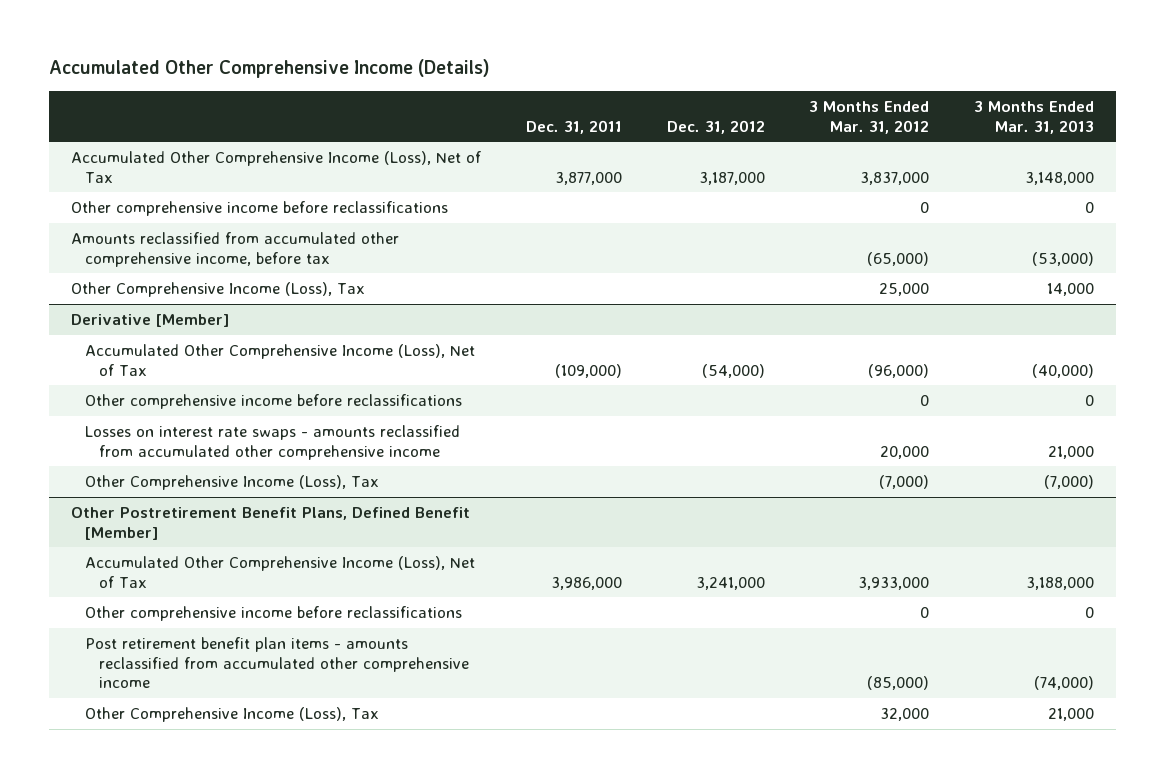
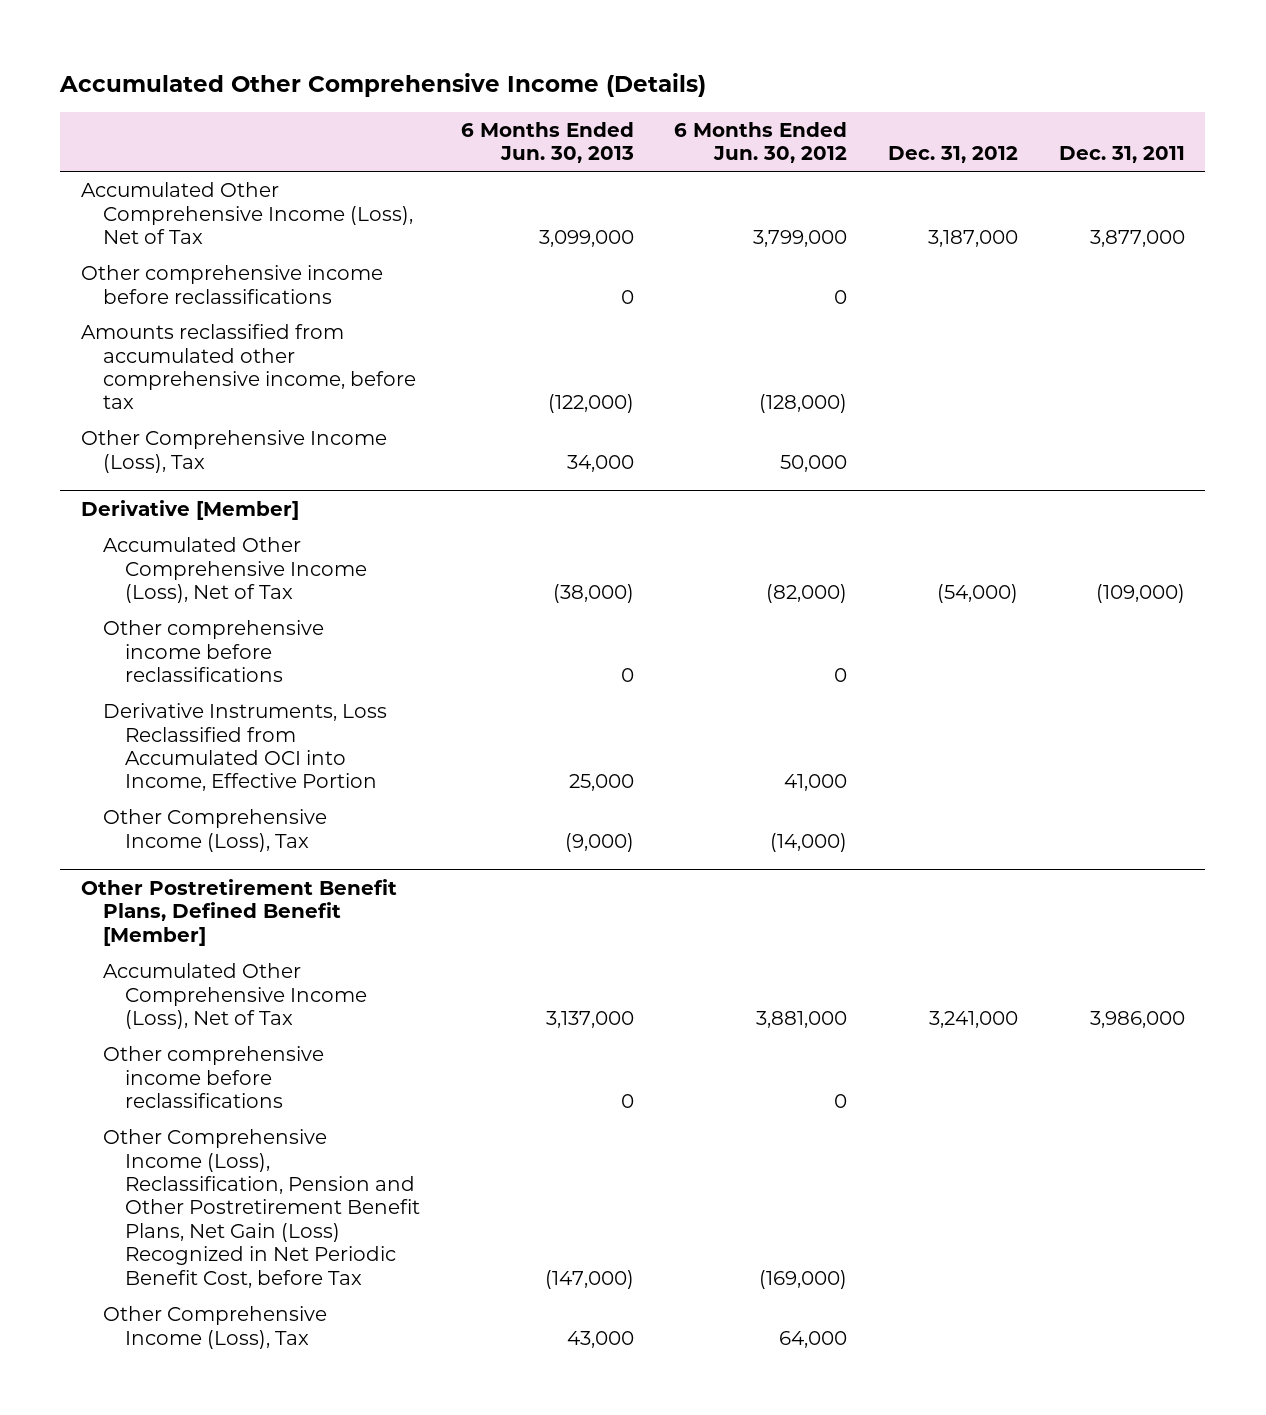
- | Dec. 31, 2011 | Dec. 31, 2012 | 3 Months Ended Mar. 31, 2012 | 3 Months Ended Mar. 31, 2013
+ | 6 Months Ended Jun. 30, 2013 | 6 Months Ended Jun. 30, 2012 | Dec. 31, 2012 | Dec. 31, 2011
@ Derivative [Member]
- Losses on interest rate swaps - amounts reclassified from accumulated other comprehensive income | | | 20,000 | 21,000
+ Derivative Instruments, Loss Reclassified from Accumulated OCI into Income, Effective Portion | 25,000 | 41,000 | |
@ Other Postretirement Benefit Plans, Defined Benefit [Member]
- Post retirement benefit plan items - amounts reclassified from accumulated other comprehensive income | | | (85,000) | (74,000)
+ Other Comprehensive Income (Loss), Reclassification, Pension and Other Postretirement Benefit Plans, Net Gain (Loss) Recognized in Net Periodic Benefit Cost, before Tax | (147,000) | (169,000) | |

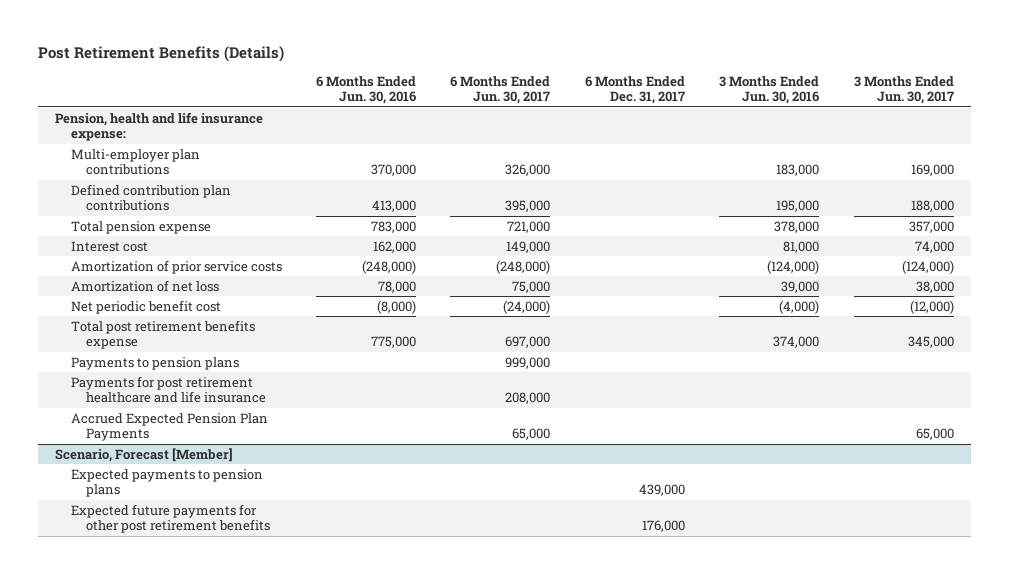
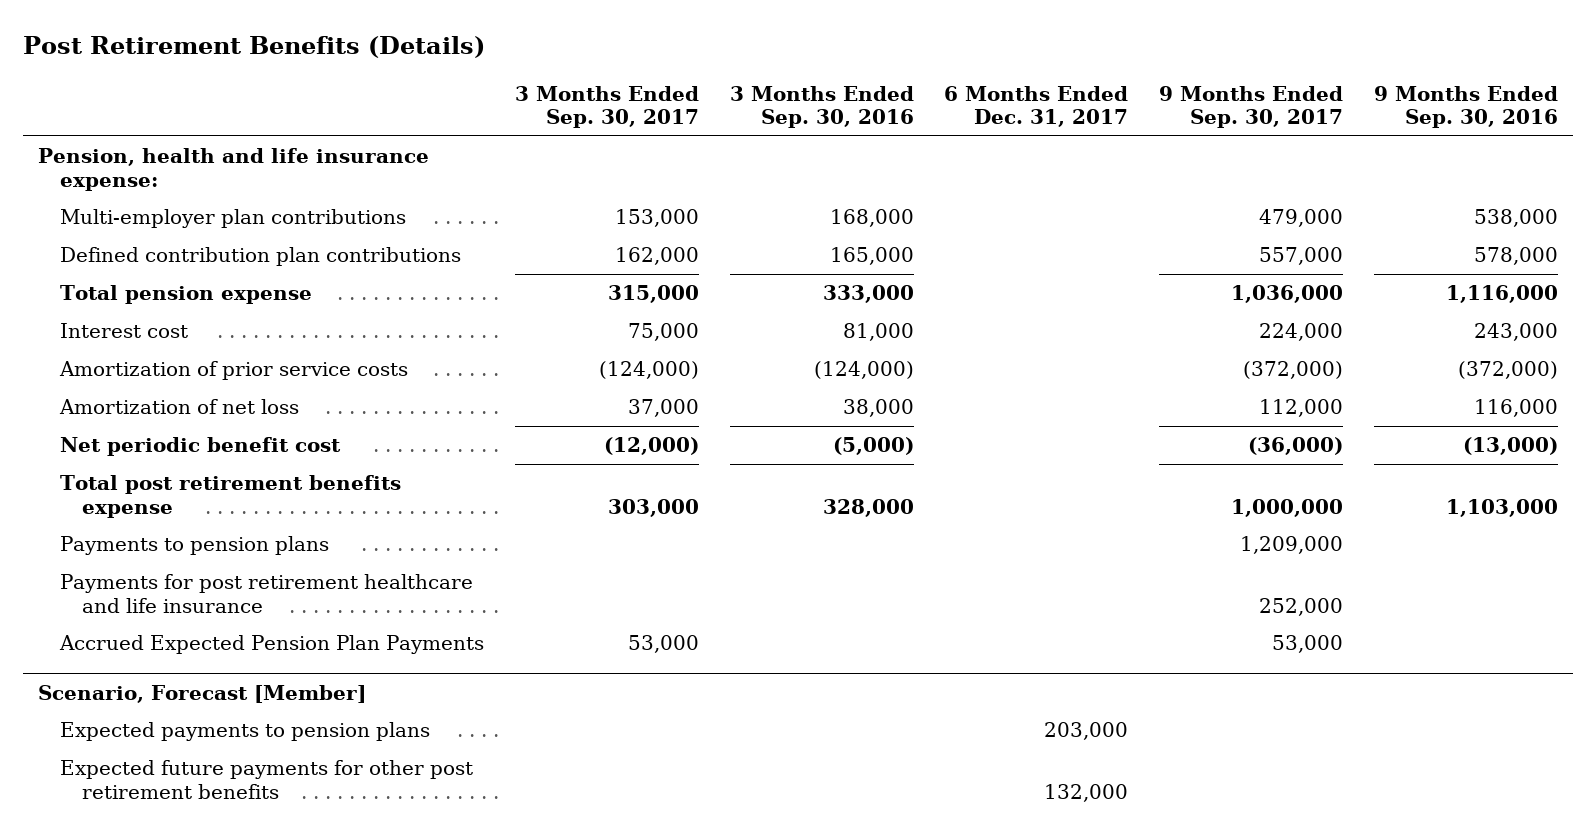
- | 6 Months Ended Jun. 30, 2016 | 6 Months Ended Jun. 30, 2017 | 6 Months Ended Dec. 31, 2017 | 3 Months Ended Jun. 30, 2016 | 3 Months Ended Jun. 30, 2017
+ | 3 Months Ended Sep. 30, 2017 | 3 Months Ended Sep. 30, 2016 | 6 Months Ended Dec. 31, 2017 | 9 Months Ended Sep. 30, 2017 | 9 Months Ended Sep. 30, 2016
@ Scenario, Forecast [Member]
- Expected payments to pension plans | | | 439,000 | |
- Expected future payments for other post retirement benefits | | | 176,000 | |
+ Expected payments to pension plans | | | 203,000 | |
+ Expected future payments for other post retirement benefits | | | 132,000 | |

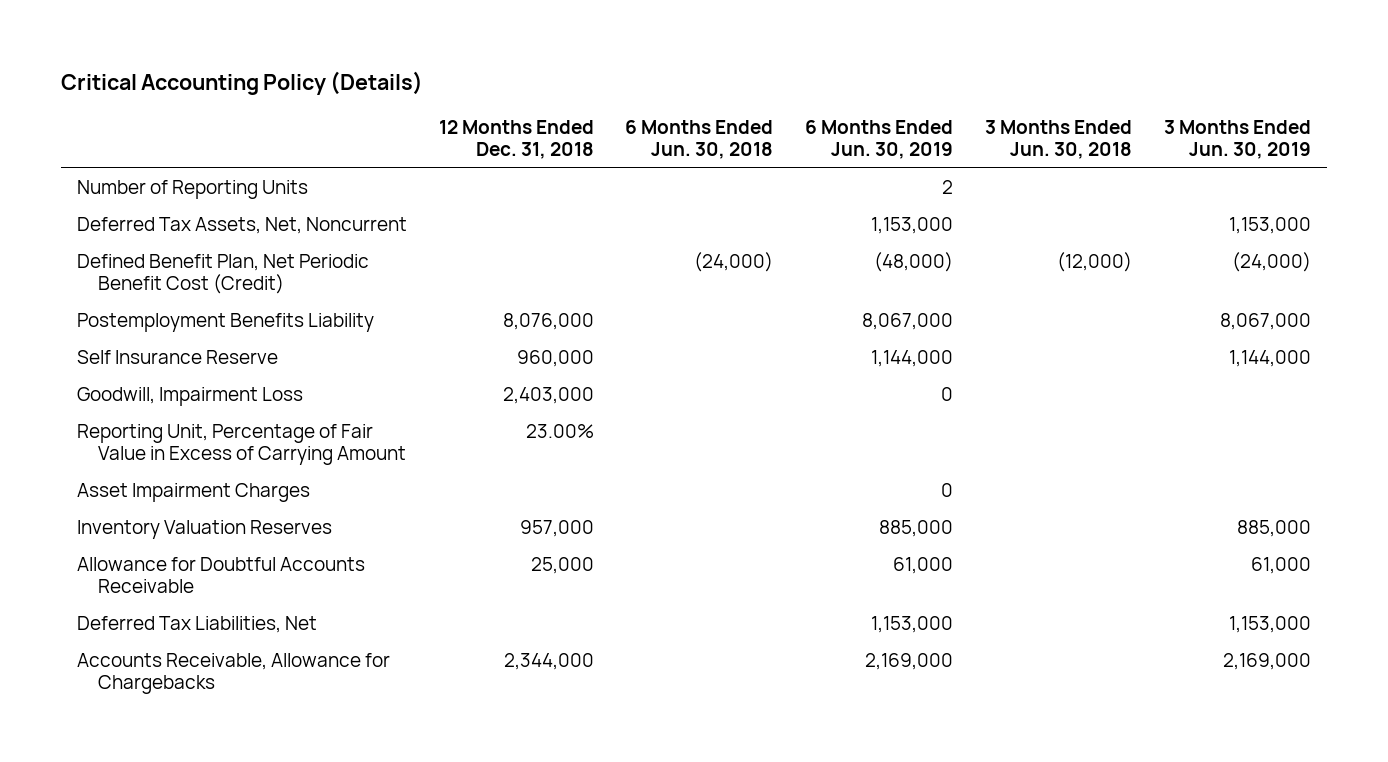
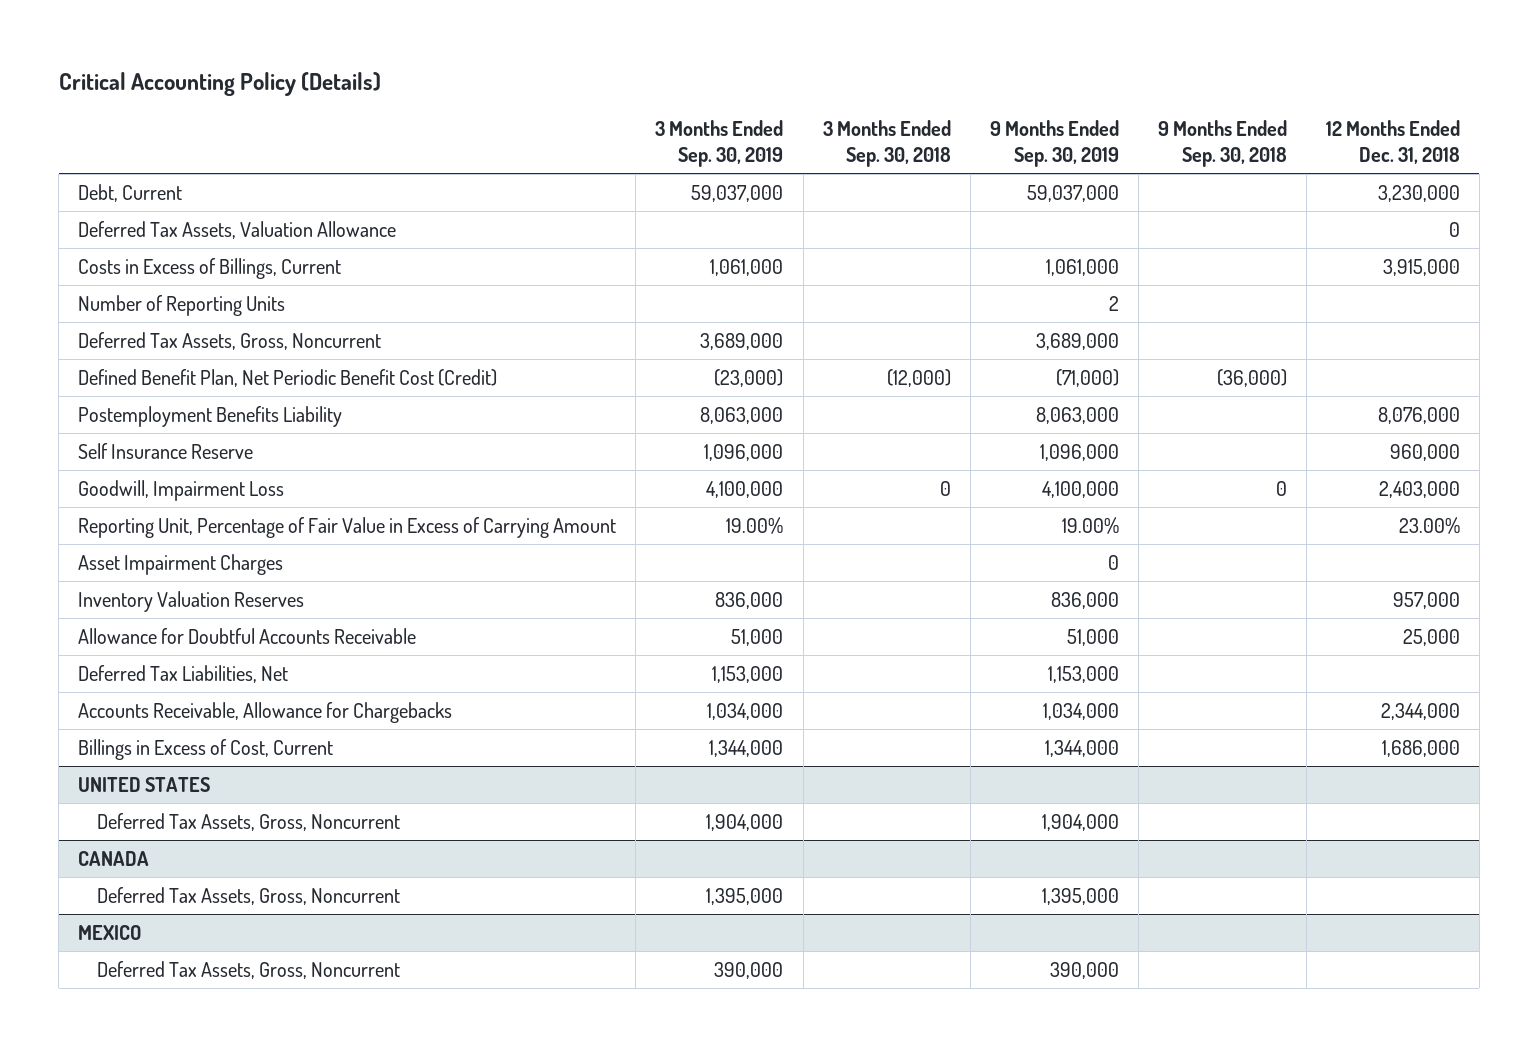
- | 12 Months Ended Dec. 31, 2018 | 6 Months Ended Jun. 30, 2018 | 6 Months Ended Jun. 30, 2019 | 3 Months Ended Jun. 30, 2018 | 3 Months Ended Jun. 30, 2019
+ | 3 Months Ended Sep. 30, 2019 | 3 Months Ended Sep. 30, 2018 | 9 Months Ended Sep. 30, 2019 | 9 Months Ended Sep. 30, 2018 | 12 Months Ended Dec. 31, 2018
+ Debt, Current | 59,037,000 | | 59,037,000 | | 3,230,000
+ Deferred Tax Assets, Valuation Allowance | | | | | 0
+ Costs in Excess of Billings, Current | 1,061,000 | | 1,061,000 | | 3,915,000
- Deferred Tax Assets, Net, Noncurrent | | | 1,153,000 | | 1,153,000
+ Deferred Tax Assets, Gross, Noncurrent | 3,689,000 | | 3,689,000 | |
+ Billings in Excess of Cost, Current | 1,344,000 | | 1,344,000 | | 1,686,000
+ UNITED STATES
+ Deferred Tax Assets, Gross, Noncurrent | 1,904,000 | | 1,904,000 | |
+ CANADA
+ Deferred Tax Assets, Gross, Noncurrent | 1,395,000 | | 1,395,000 | |
+ MEXICO
+ Deferred Tax Assets, Gross, Noncurrent | 390,000 | | 390,000 | |

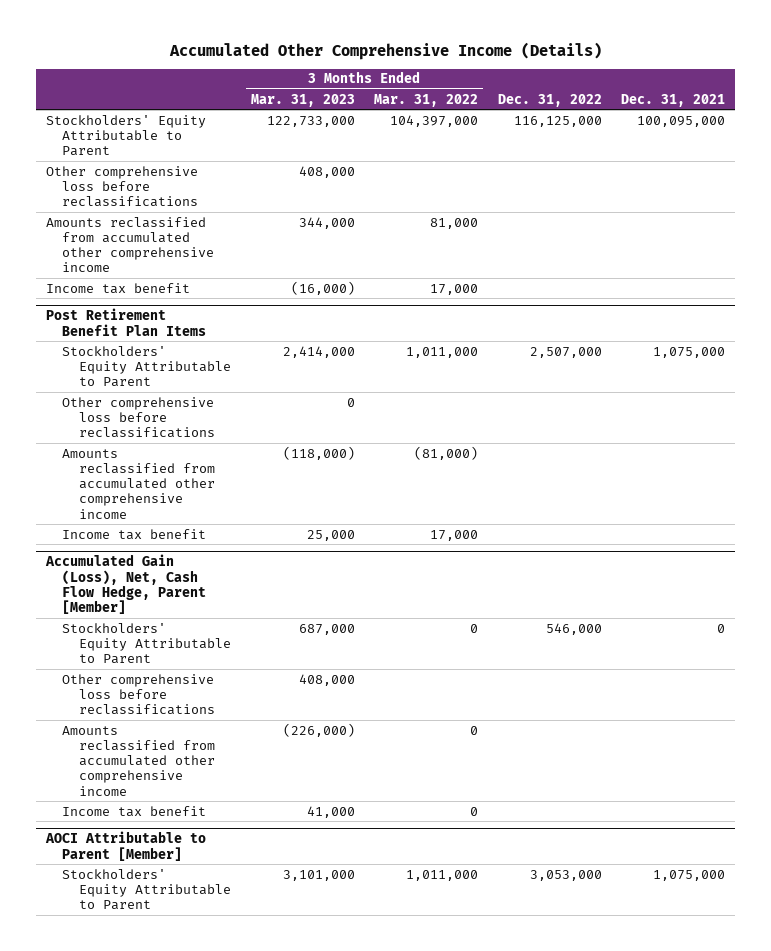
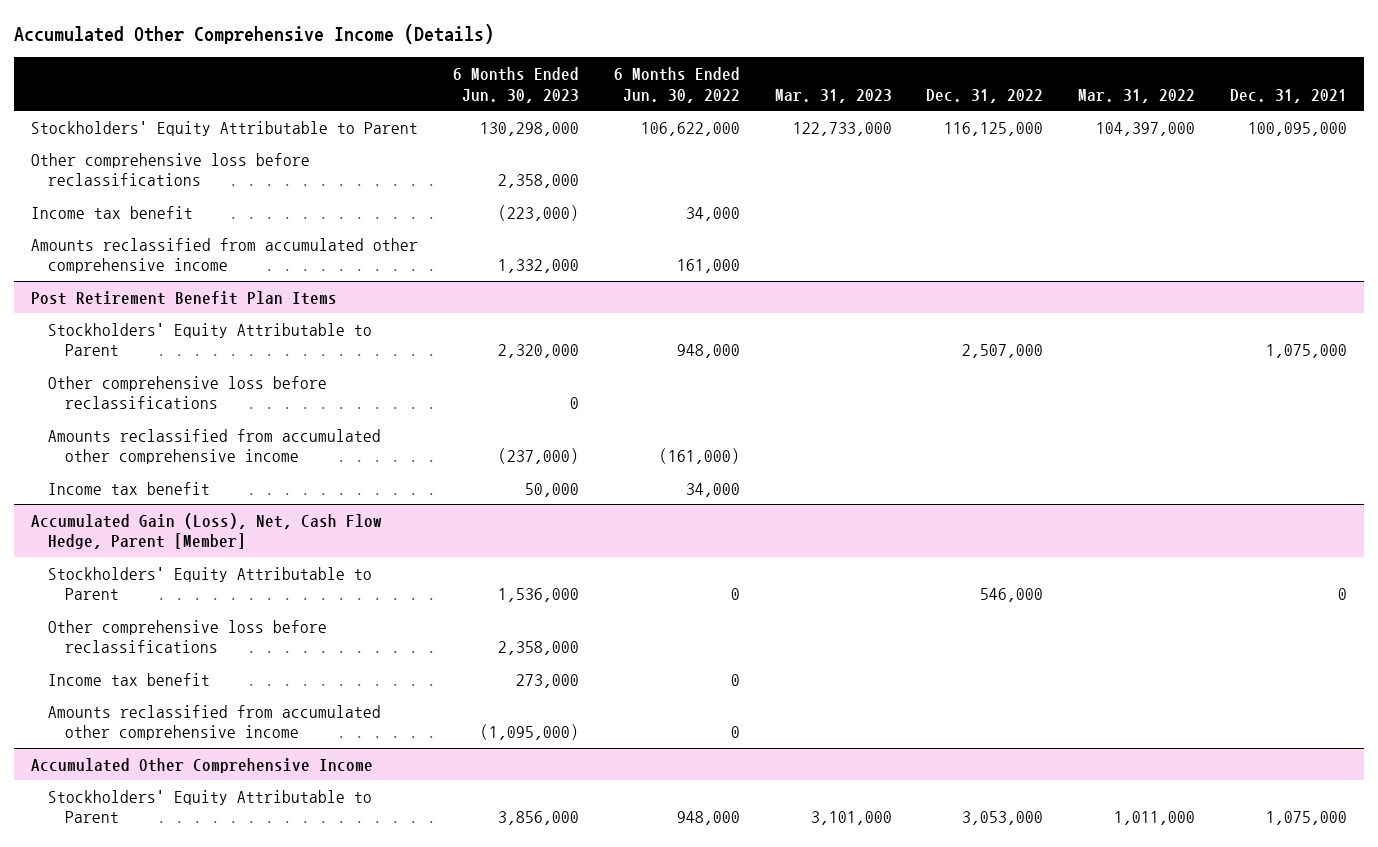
- | 3 Months Ended Mar. 31, 2023 | 3 Months Ended Mar. 31, 2022 | Dec. 31, 2022 | Dec. 31, 2021
+ | 6 Months Ended Jun. 30, 2023 | 6 Months Ended Jun. 30, 2022 | Mar. 31, 2023 | Dec. 31, 2022 | Mar. 31, 2022 | Dec. 31, 2021
moved down: Amounts reclassified from accumulated other comprehensive income | 1,332,000 | 161,000 | | | |
- AOCI Attributable to Parent [Member]
@ Accumulated Gain (Loss), Net, Cash Flow Hedge, Parent [Member]
moved down: Amounts reclassified from accumulated other comprehensive income | (1,095,000) | 0 | | | |
+ Accumulated Other Comprehensive Income

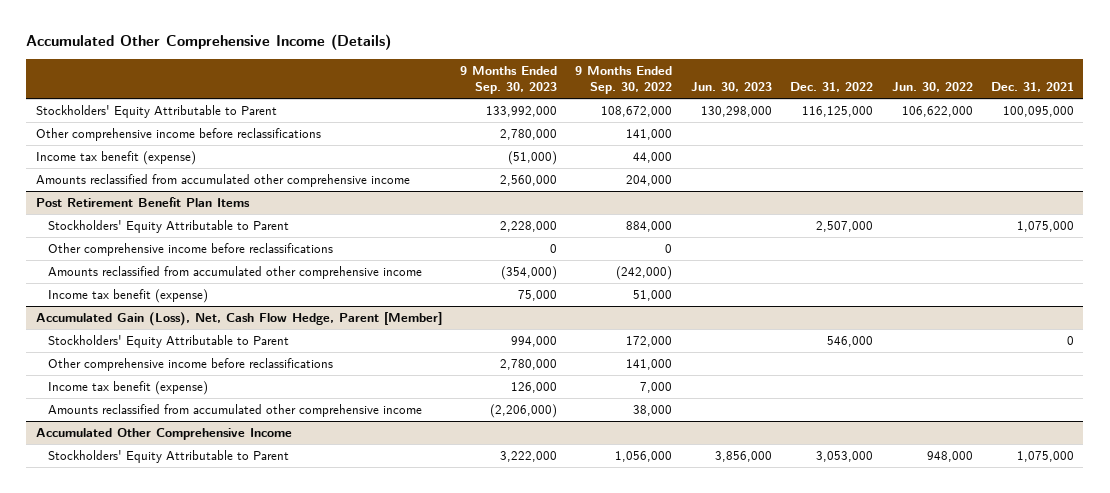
- | 6 Months Ended Jun. 30, 2023 | 6 Months Ended Jun. 30, 2022 | Mar. 31, 2023 | Dec. 31, 2022 | Mar. 31, 2022 | Dec. 31, 2021
+ | 9 Months Ended Sep. 30, 2023 | 9 Months Ended Sep. 30, 2022 | Jun. 30, 2023 | Dec. 31, 2022 | Jun. 30, 2022 | Dec. 31, 2021
- Other comprehensive loss before reclassifications | 2,358,000 | | | | |
- Income tax benefit | (223,000) | 34,000 | | | |
+ Other comprehensive income before reclassifications | 2,780,000 | 141,000 | | | |
+ Income tax benefit (expense) | (51,000) | 44,000 | | | |
@ Post Retirement Benefit Plan Items
- Other comprehensive loss before reclassifications | 0 | | | | |
+ Other comprehensive income before reclassifications | 0 | 0 | | | |
- Income tax benefit | 50,000 | 34,000 | | | |
+ Income tax benefit (expense) | 75,000 | 51,000 | | | |
@ Accumulated Gain (Loss), Net, Cash Flow Hedge, Parent [Member]
- Other comprehensive loss before reclassifications | 2,358,000 | | | | |
- Income tax benefit | 273,000 | 0 | | | |
+ Other comprehensive income before reclassifications | 2,780,000 | 141,000 | | | |
+ Income tax benefit (expense) | 126,000 | 7,000 | | | |

